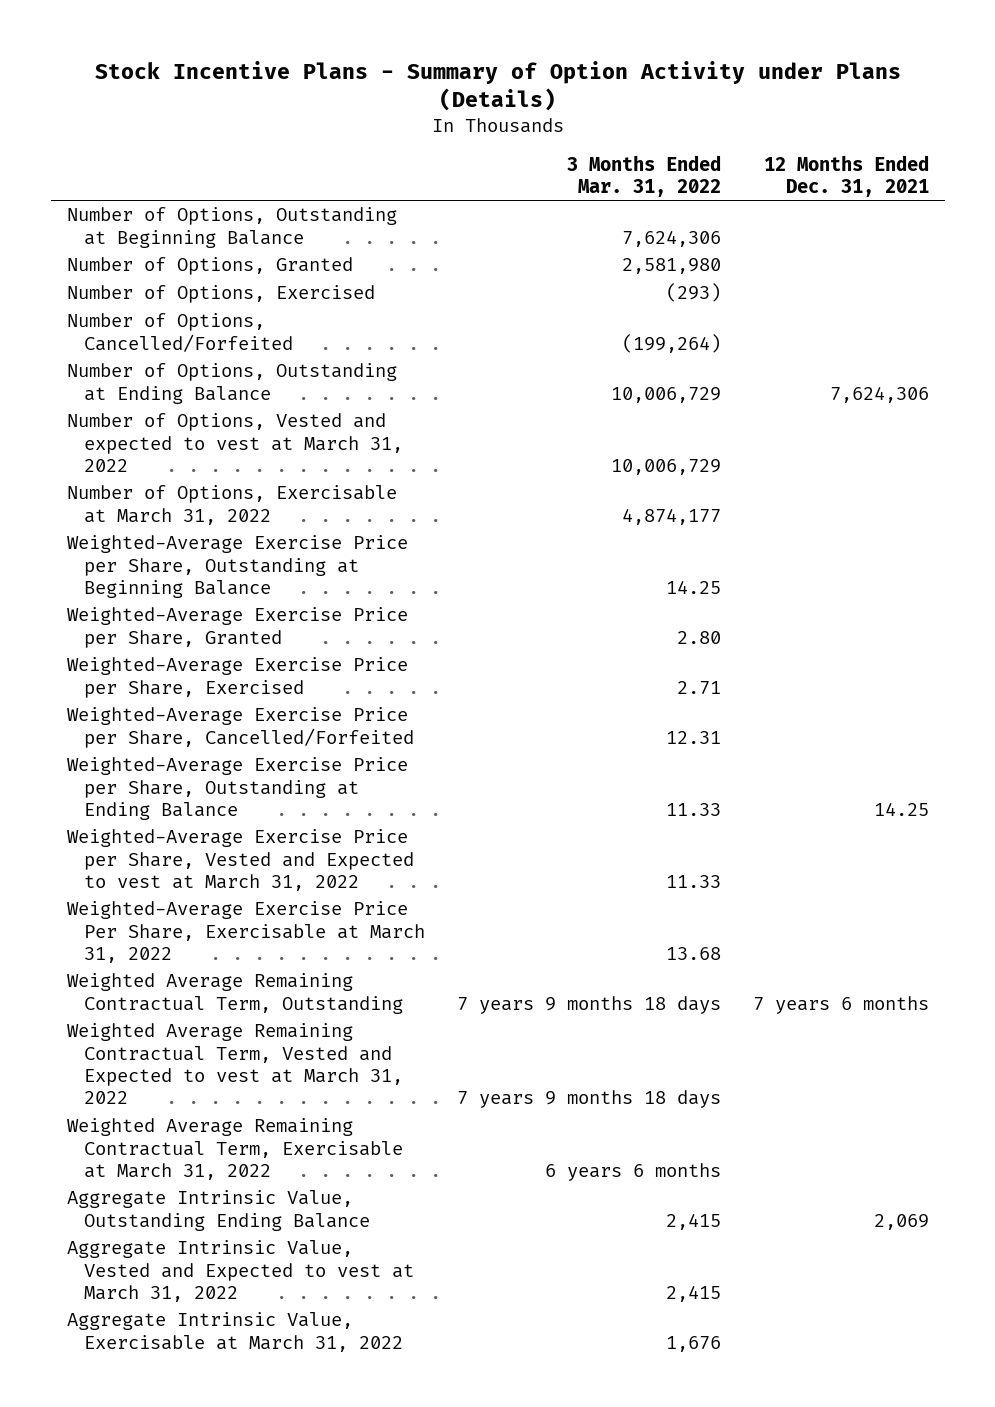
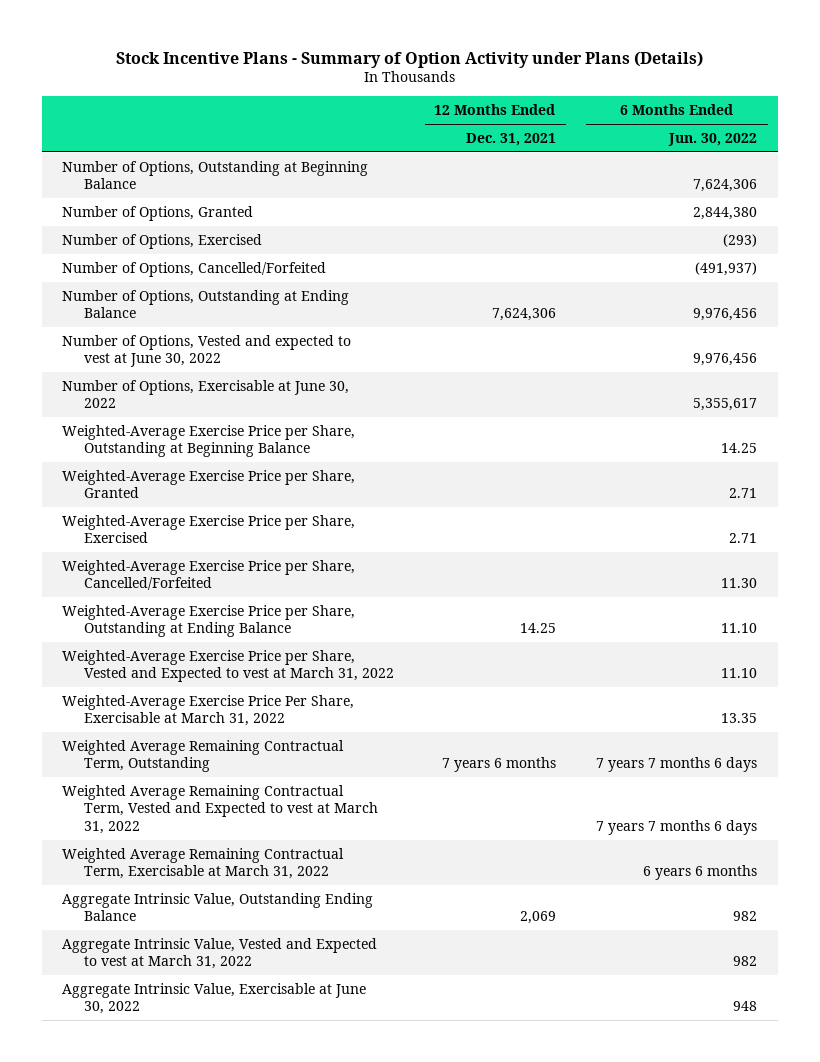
- | 3 Months Ended Mar. 31, 2022 | 12 Months Ended Dec. 31, 2021
+ | 12 Months Ended Dec. 31, 2021 | 6 Months Ended Jun. 30, 2022
- Number of Options, Vested and expected to vest at March 31, 2022 | 10,006,729 |
- Number of Options, Exercisable at March 31, 2022 | 4,874,177 |
+ Number of Options, Vested and expected to vest at June 30, 2022 | | 9,976,456
+ Number of Options, Exercisable at June 30, 2022 | | 5,355,617
- Aggregate Intrinsic Value, Exercisable at March 31, 2022 | 1,676 |
+ Aggregate Intrinsic Value, Exercisable at June 30, 2022 | | 948

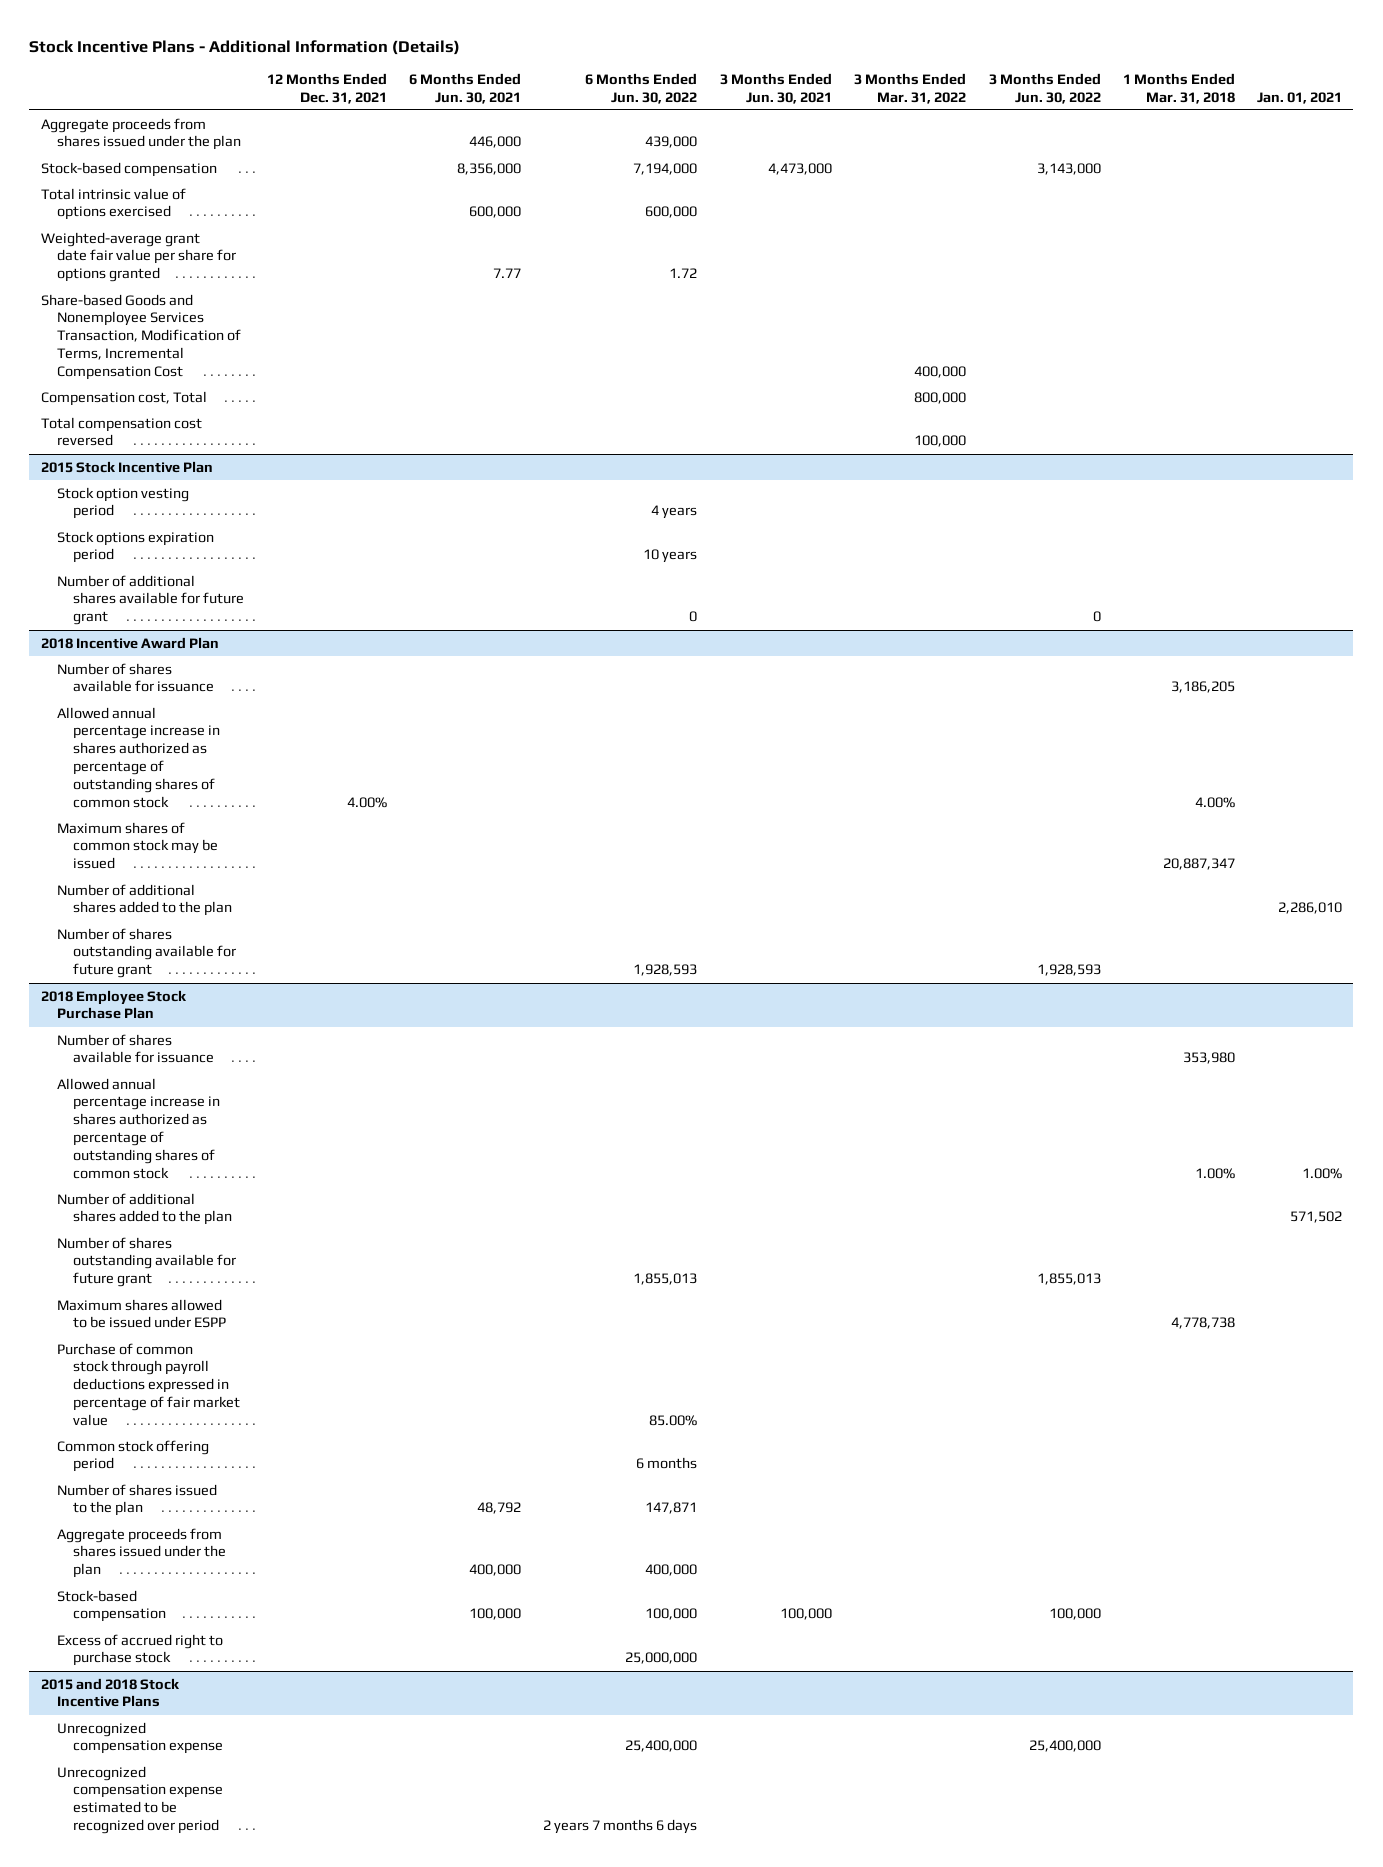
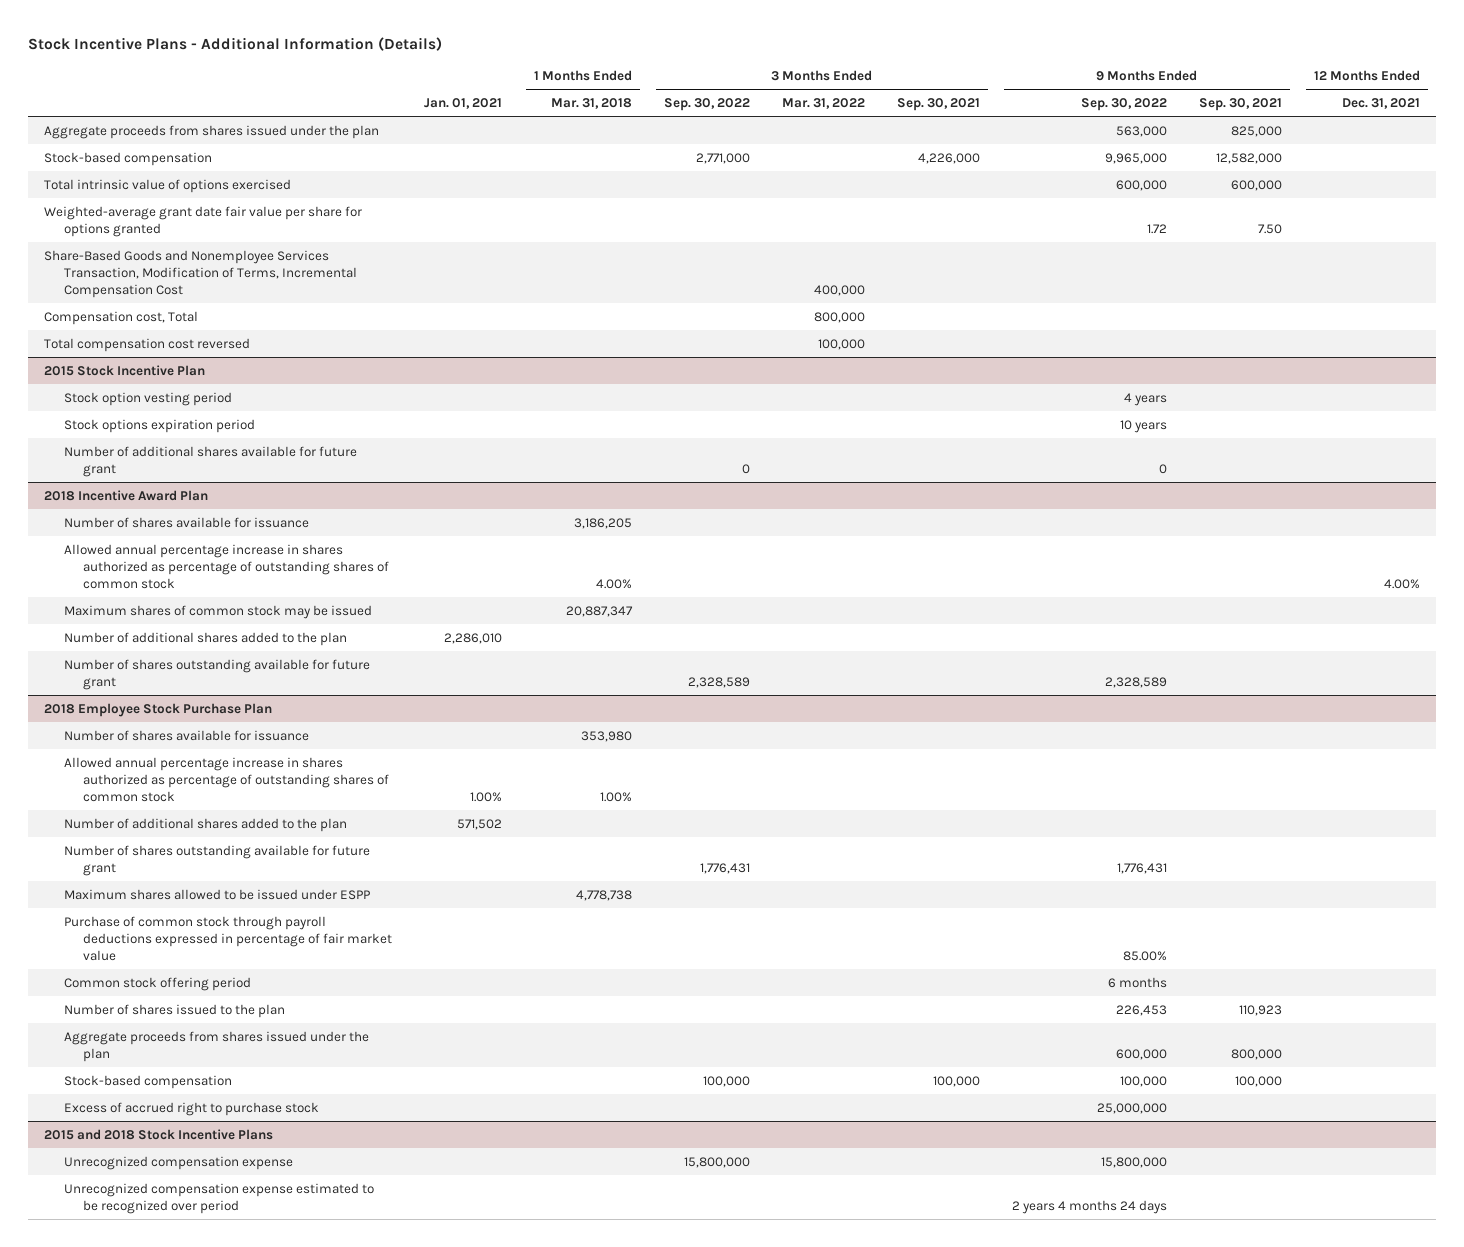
- | 12 Months Ended Dec. 31, 2021 | 6 Months Ended Jun. 30, 2021 | 6 Months Ended Jun. 30, 2022 | 3 Months Ended Jun. 30, 2021 | 3 Months Ended Mar. 31, 2022 | 3 Months Ended Jun. 30, 2022 | 1 Months Ended Mar. 31, 2018 | Jan. 01, 2021
+ | Jan. 01, 2021 | 1 Months Ended Mar. 31, 2018 | 3 Months Ended Sep. 30, 2022 | 3 Months Ended Mar. 31, 2022 | 3 Months Ended Sep. 30, 2021 | 9 Months Ended Sep. 30, 2022 | 9 Months Ended Sep. 30, 2021 | 12 Months Ended Dec. 31, 2021
- Share-based Goods and Nonemployee Services Transaction, Modification of Terms, Incremental Compensation Cost | | | | | 400,000 | | |
+ Share-Based Goods and Nonemployee Services Transaction, Modification of Terms, Incremental Compensation Cost | | | | 400,000 | | | |

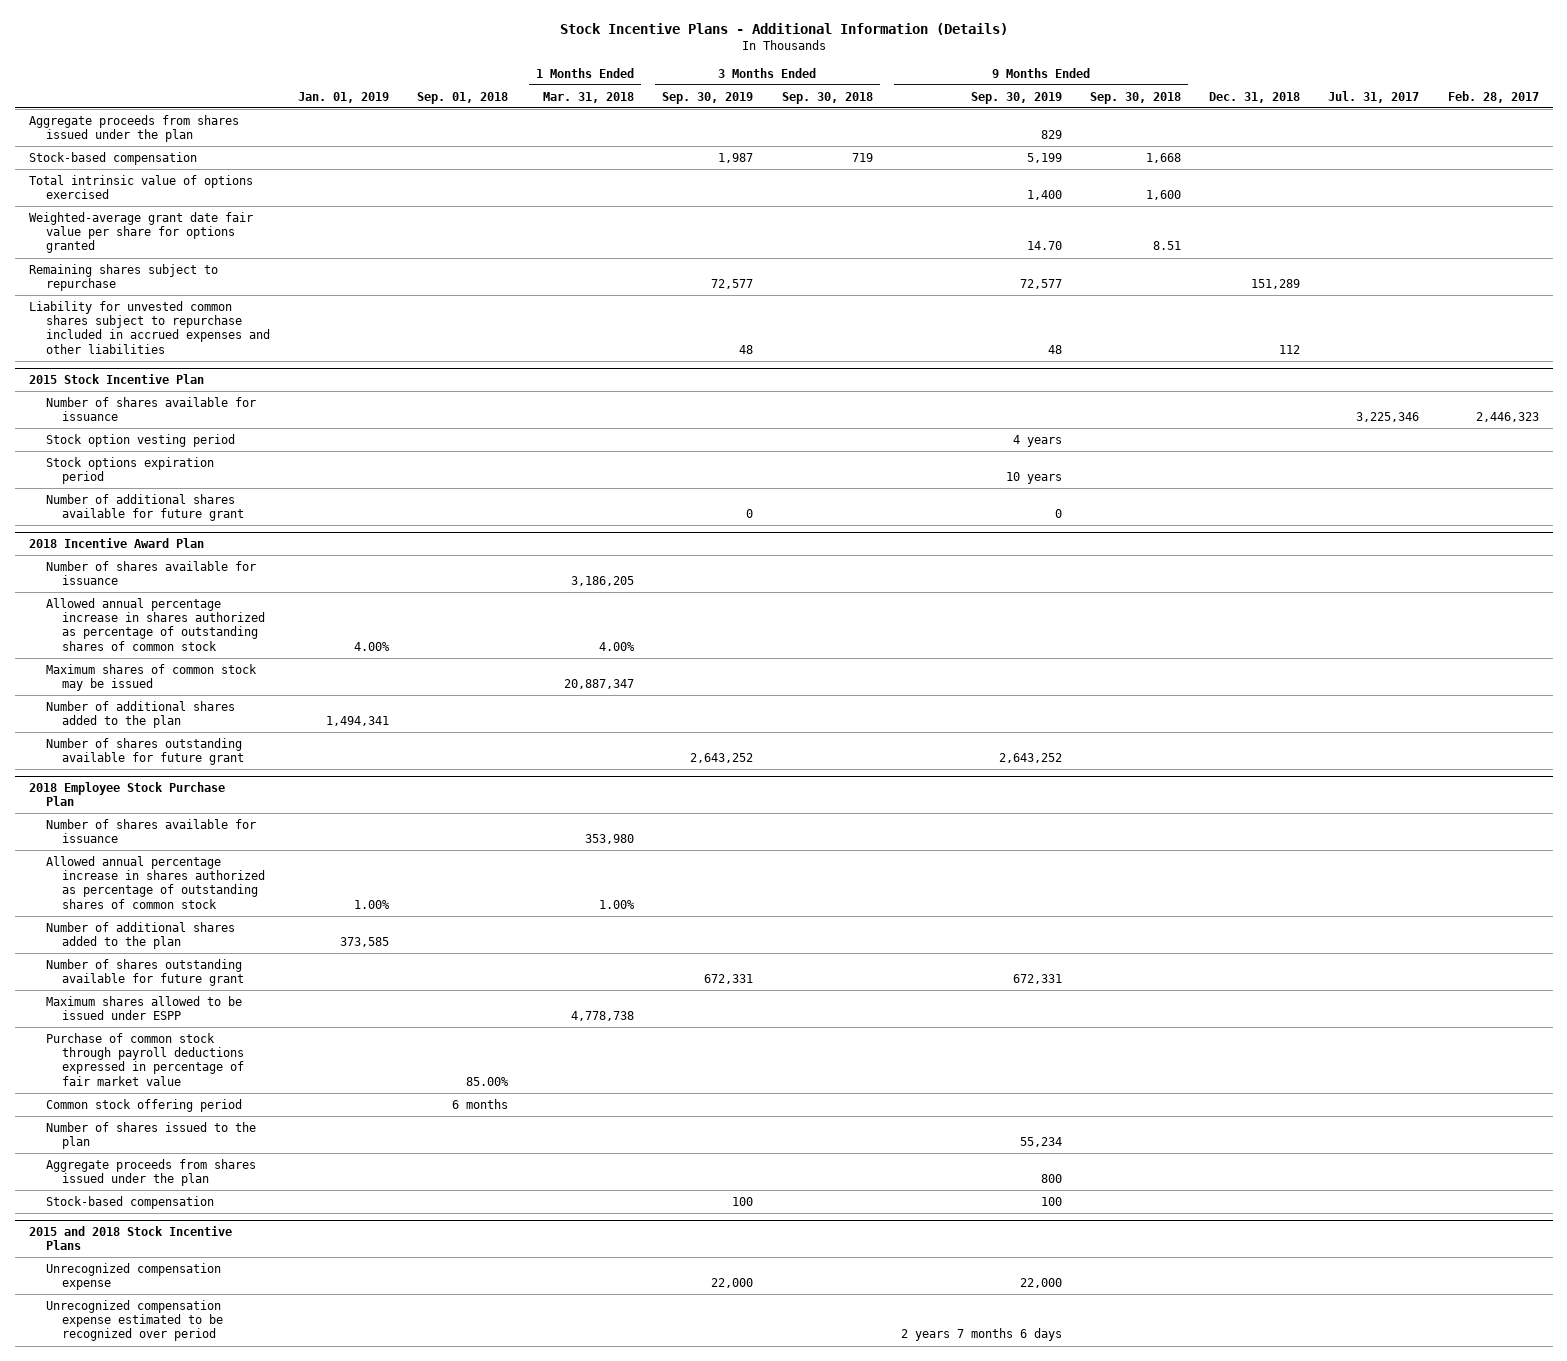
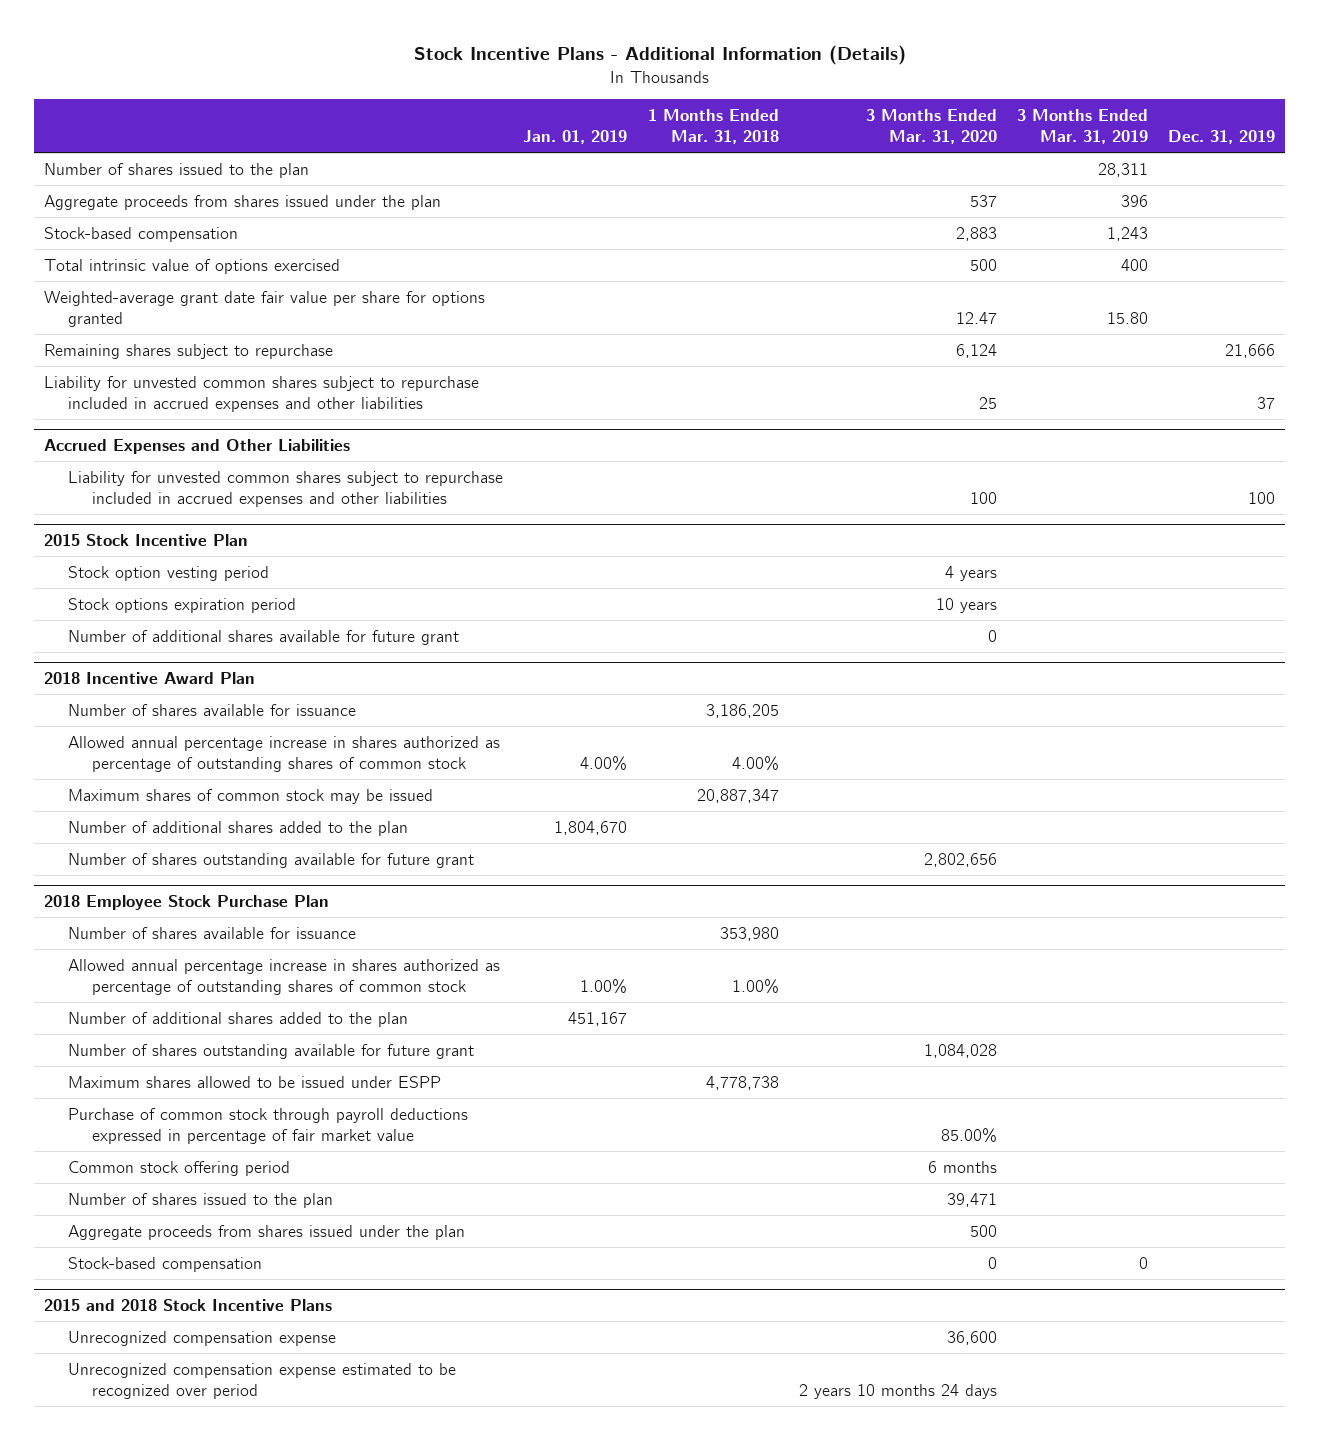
- | Jan. 01, 2019 | Sep. 01, 2018 | 1 Months Ended Mar. 31, 2018 | 3 Months Ended Sep. 30, 2019 | 3 Months Ended Sep. 30, 2018 | 9 Months Ended Sep. 30, 2019 | 9 Months Ended Sep. 30, 2018 | Dec. 31, 2018 | Jul. 31, 2017 | Feb. 28, 2017
+ | Jan. 01, 2019 | 1 Months Ended Mar. 31, 2018 | 3 Months Ended Mar. 31, 2020 | 3 Months Ended Mar. 31, 2019 | Dec. 31, 2019
+ Number of shares issued to the plan | | | | 28,311 |
+ Accrued Expenses and Other Liabilities
+ Liability for unvested common shares subject to repurchase included in accrued expenses and other liabilities | | | 100 | | 100
@ 2015 Stock Incentive Plan
- Number of shares available for issuance | | | | | | | | | 3,225,346 | 2,446,323
@ 2018 Incentive Award Plan
- Number of additional shares added to the plan | 1,494,341 | | | | | | | | |
+ Number of additional shares added to the plan | 1,804,670 | | | |
@ 2018 Employee Stock Purchase Plan
- Number of additional shares added to the plan | 373,585 | | | | | | | | |
+ Number of additional shares added to the plan | 451,167 | | | |

